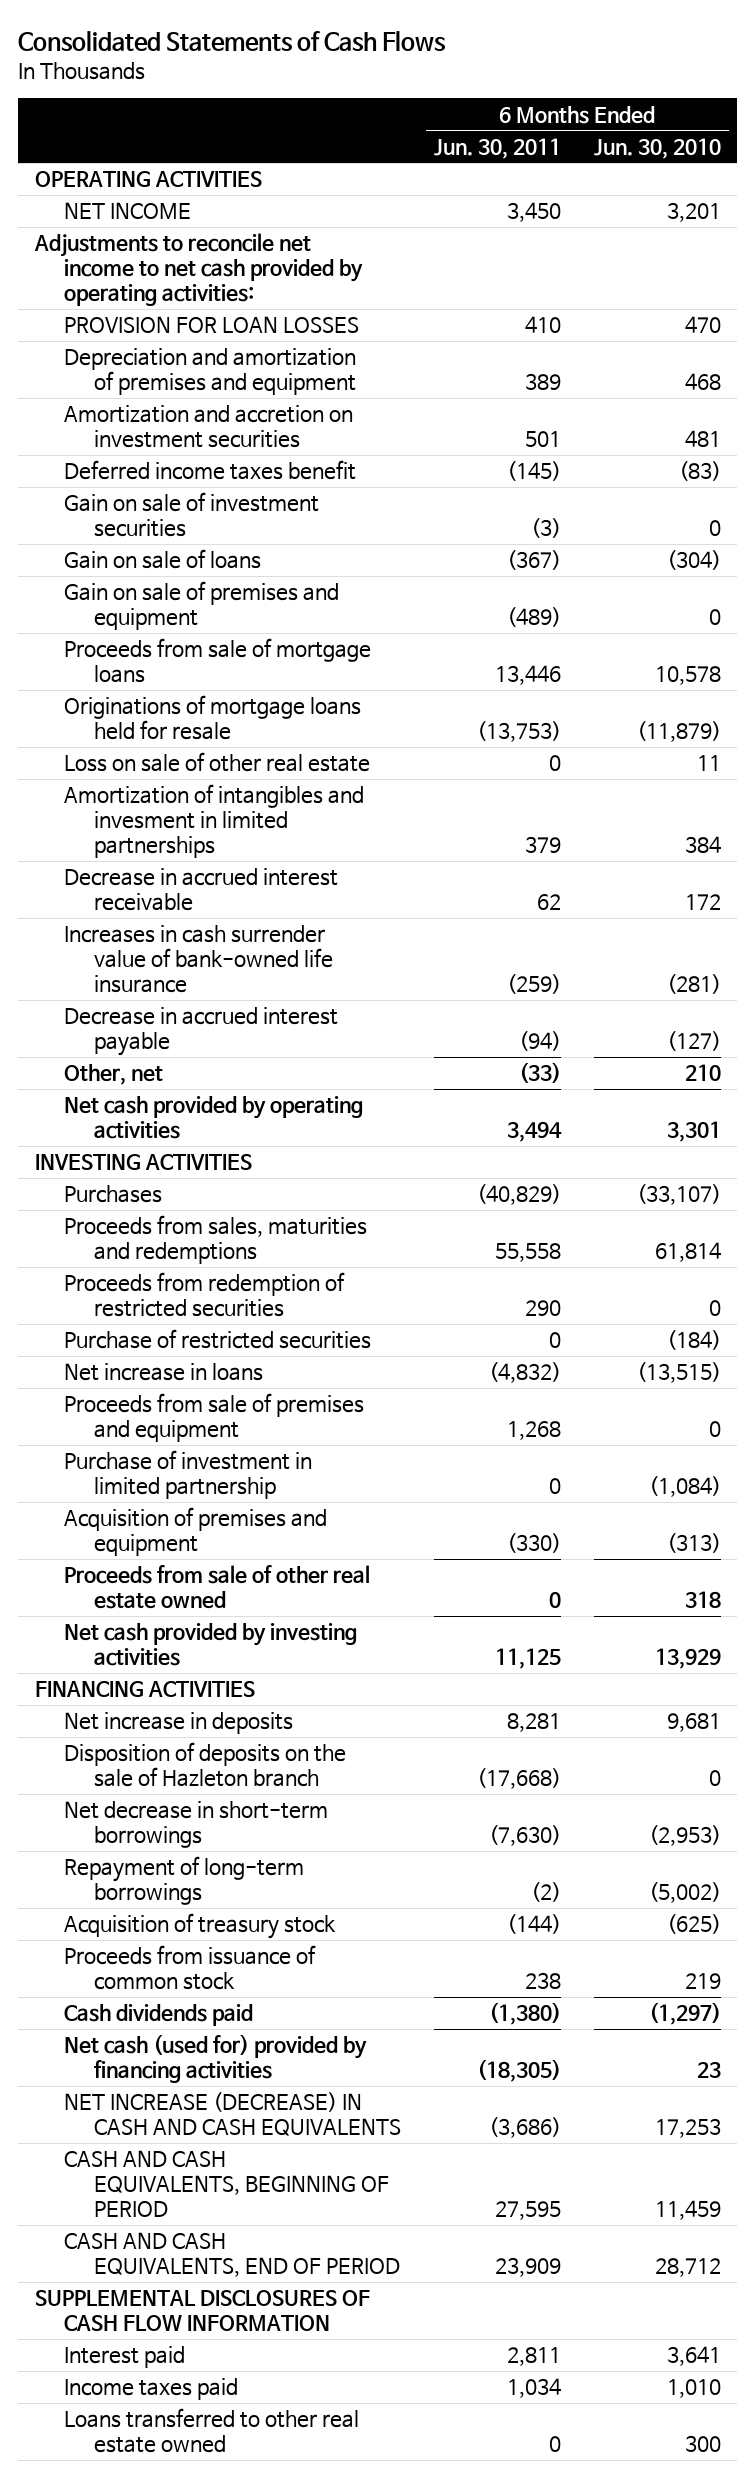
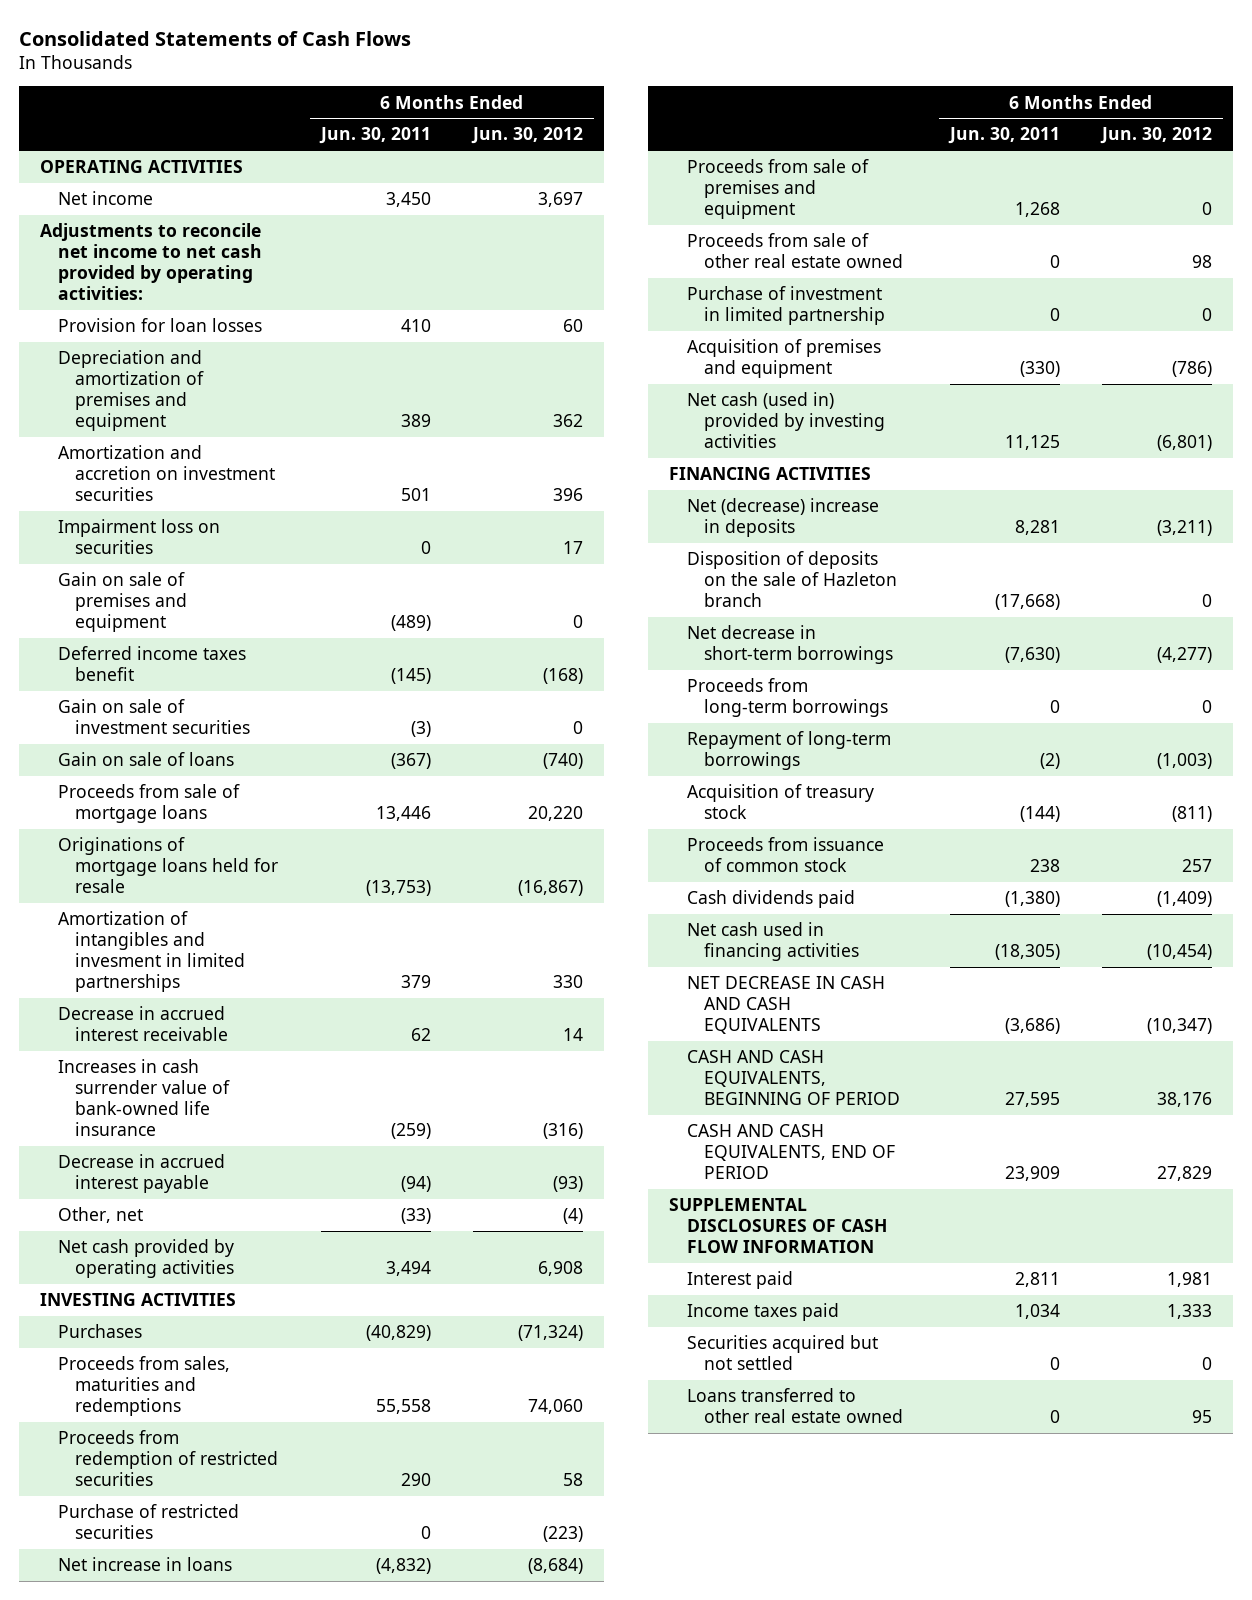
- | 6 Months Ended Jun. 30, 2011 | 6 Months Ended Jun. 30, 2010
+ | 6 Months Ended Jun. 30, 2011 | 6 Months Ended Jun. 30, 2012
- NET INCOME | 3,450 | 3,201
+ Net income | 3,450 | 3,697
- PROVISION FOR LOAN LOSSES | 410 | 470
+ Provision for loan losses | 410 | 60
+ Impairment loss on securities | 0 | 17
moved up: Gain on sale of premises and equipment | (489) | 0
- Loss on sale of other real estate | 0 | 11
moved up: Proceeds from sale of other real estate owned | 0 | 98
- Net cash provided by investing activities | 11,125 | 13,929
+ Net cash (used in) provided by investing activities | 11,125 | (6,801)
- Net increase in deposits | 8,281 | 9,681
+ Net (decrease) increase in deposits | 8,281 | (3,211)
+ Proceeds from long-term borrowings | 0 | 0
- Net cash (used for) provided by financing activities | (18,305) | 23
- NET INCREASE (DECREASE) IN CASH AND CASH EQUIVALENTS | (3,686) | 17,253
+ Net cash used in financing activities | (18,305) | (10,454)
+ NET DECREASE IN CASH AND CASH EQUIVALENTS | (3,686) | (10,347)
+ Securities acquired but not settled | 0 | 0

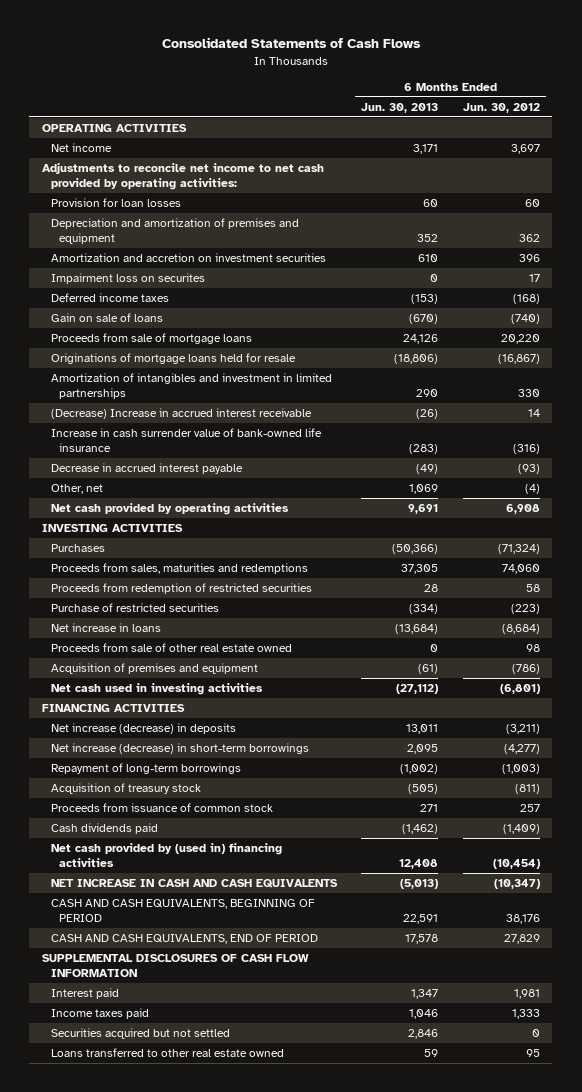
- | 6 Months Ended Jun. 30, 2011 | 6 Months Ended Jun. 30, 2012
+ | 6 Months Ended Jun. 30, 2013 | 6 Months Ended Jun. 30, 2012
- Impairment loss on securities | 0 | 17
- Gain on sale of premises and equipment | (489) | 0
- Deferred income taxes benefit | (145) | (168)
- Gain on sale of investment securities | (3) | 0
+ Impairment loss on securites | 0 | 17
+ Deferred income taxes | (153) | (168)
- Amortization of intangibles and invesment in limited partnerships | 379 | 330
- Decrease in accrued interest receivable | 62 | 14
- Increases in cash surrender value of bank-owned life insurance | (259) | (316)
+ Amortization of intangibles and investment in limited partnerships | 290 | 330
+ (Decrease) Increase in accrued interest receivable | (26) | 14
+ Increase in cash surrender value of bank-owned life insurance | (283) | (316)
- Proceeds from sale of premises and equipment | 1,268 | 0
- Purchase of investment in limited partnership | 0 | 0
- Net cash (used in) provided by investing activities | 11,125 | (6,801)
+ Net cash used in investing activities | (27,112) | (6,801)
- Net (decrease) increase in deposits | 8,281 | (3,211)
- Disposition of deposits on the sale of Hazleton branch | (17,668) | 0
- Net decrease in short-term borrowings | (7,630) | (4,277)
- Proceeds from long-term borrowings | 0 | 0
+ Net increase (decrease) in deposits | 13,011 | (3,211)
+ Net increase (decrease) in short-term borrowings | 2,095 | (4,277)
- Net cash used in financing activities | (18,305) | (10,454)
- NET DECREASE IN CASH AND CASH EQUIVALENTS | (3,686) | (10,347)
+ Net cash provided by (used in) financing activities | 12,408 | (10,454)
+ NET INCREASE IN CASH AND CASH EQUIVALENTS | (5,013) | (10,347)

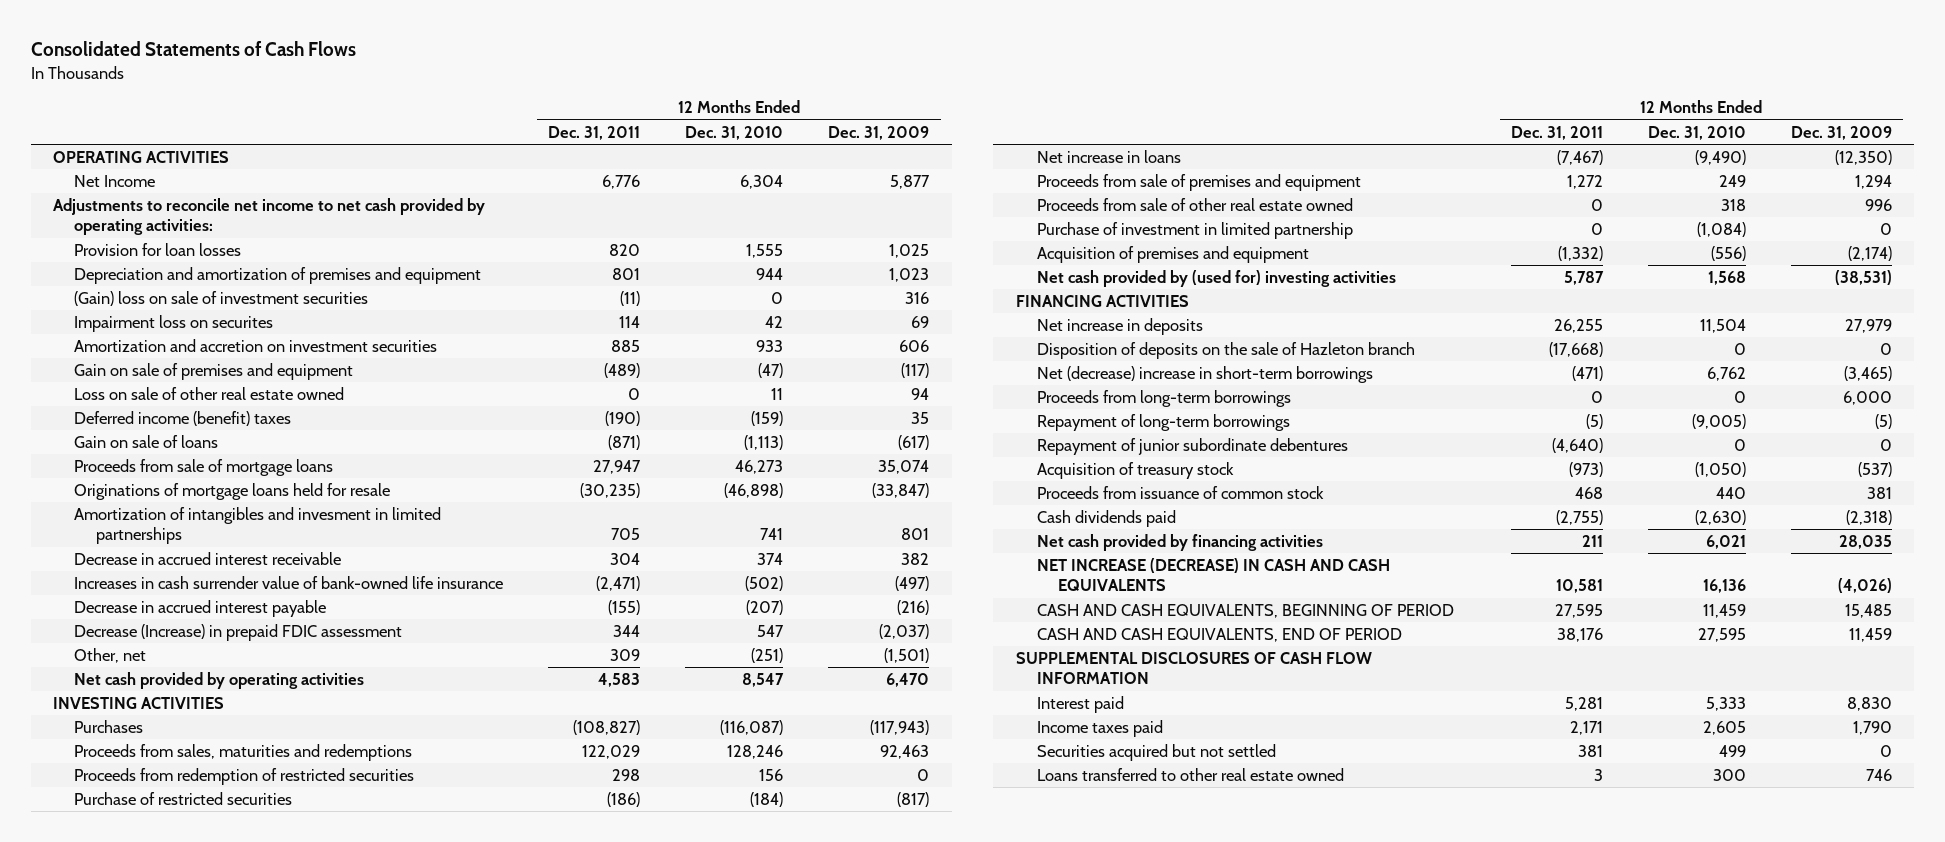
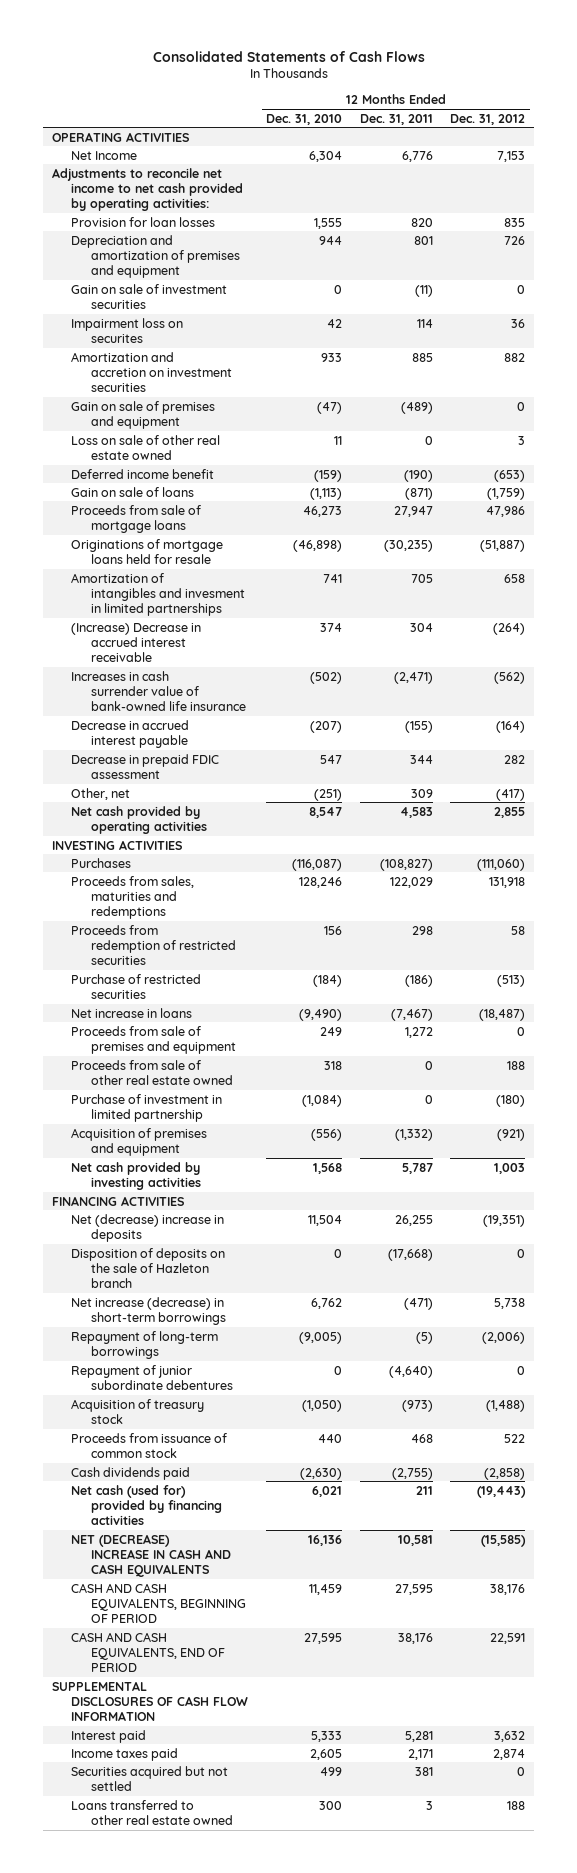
- | 12 Months Ended Dec. 31, 2011 | 12 Months Ended Dec. 31, 2010 | 12 Months Ended Dec. 31, 2009
+ | 12 Months Ended Dec. 31, 2010 | 12 Months Ended Dec. 31, 2011 | 12 Months Ended Dec. 31, 2012
- (Gain) loss on sale of investment securities | (11) | 0 | 316
+ Gain on sale of investment securities | 0 | (11) | 0
- Deferred income (benefit) taxes | (190) | (159) | 35
+ Deferred income benefit | (159) | (190) | (653)
- Decrease in accrued interest receivable | 304 | 374 | 382
+ (Increase) Decrease in accrued interest receivable | 374 | 304 | (264)
- Decrease (Increase) in prepaid FDIC assessment | 344 | 547 | (2,037)
+ Decrease in prepaid FDIC assessment | 547 | 344 | 282
- Net cash provided by (used for) investing activities | 5,787 | 1,568 | (38,531)
+ Net cash provided by investing activities | 1,568 | 5,787 | 1,003
- Net increase in deposits | 26,255 | 11,504 | 27,979
+ Net (decrease) increase in deposits | 11,504 | 26,255 | (19,351)
- Net (decrease) increase in short-term borrowings | (471) | 6,762 | (3,465)
- Proceeds from long-term borrowings | 0 | 0 | 6,000
+ Net increase (decrease) in short-term borrowings | 6,762 | (471) | 5,738
- Net cash provided by financing activities | 211 | 6,021 | 28,035
- NET INCREASE (DECREASE) IN CASH AND CASH EQUIVALENTS | 10,581 | 16,136 | (4,026)
+ Net cash (used for) provided by financing activities | 6,021 | 211 | (19,443)
+ NET (DECREASE) INCREASE IN CASH AND CASH EQUIVALENTS | 16,136 | 10,581 | (15,585)

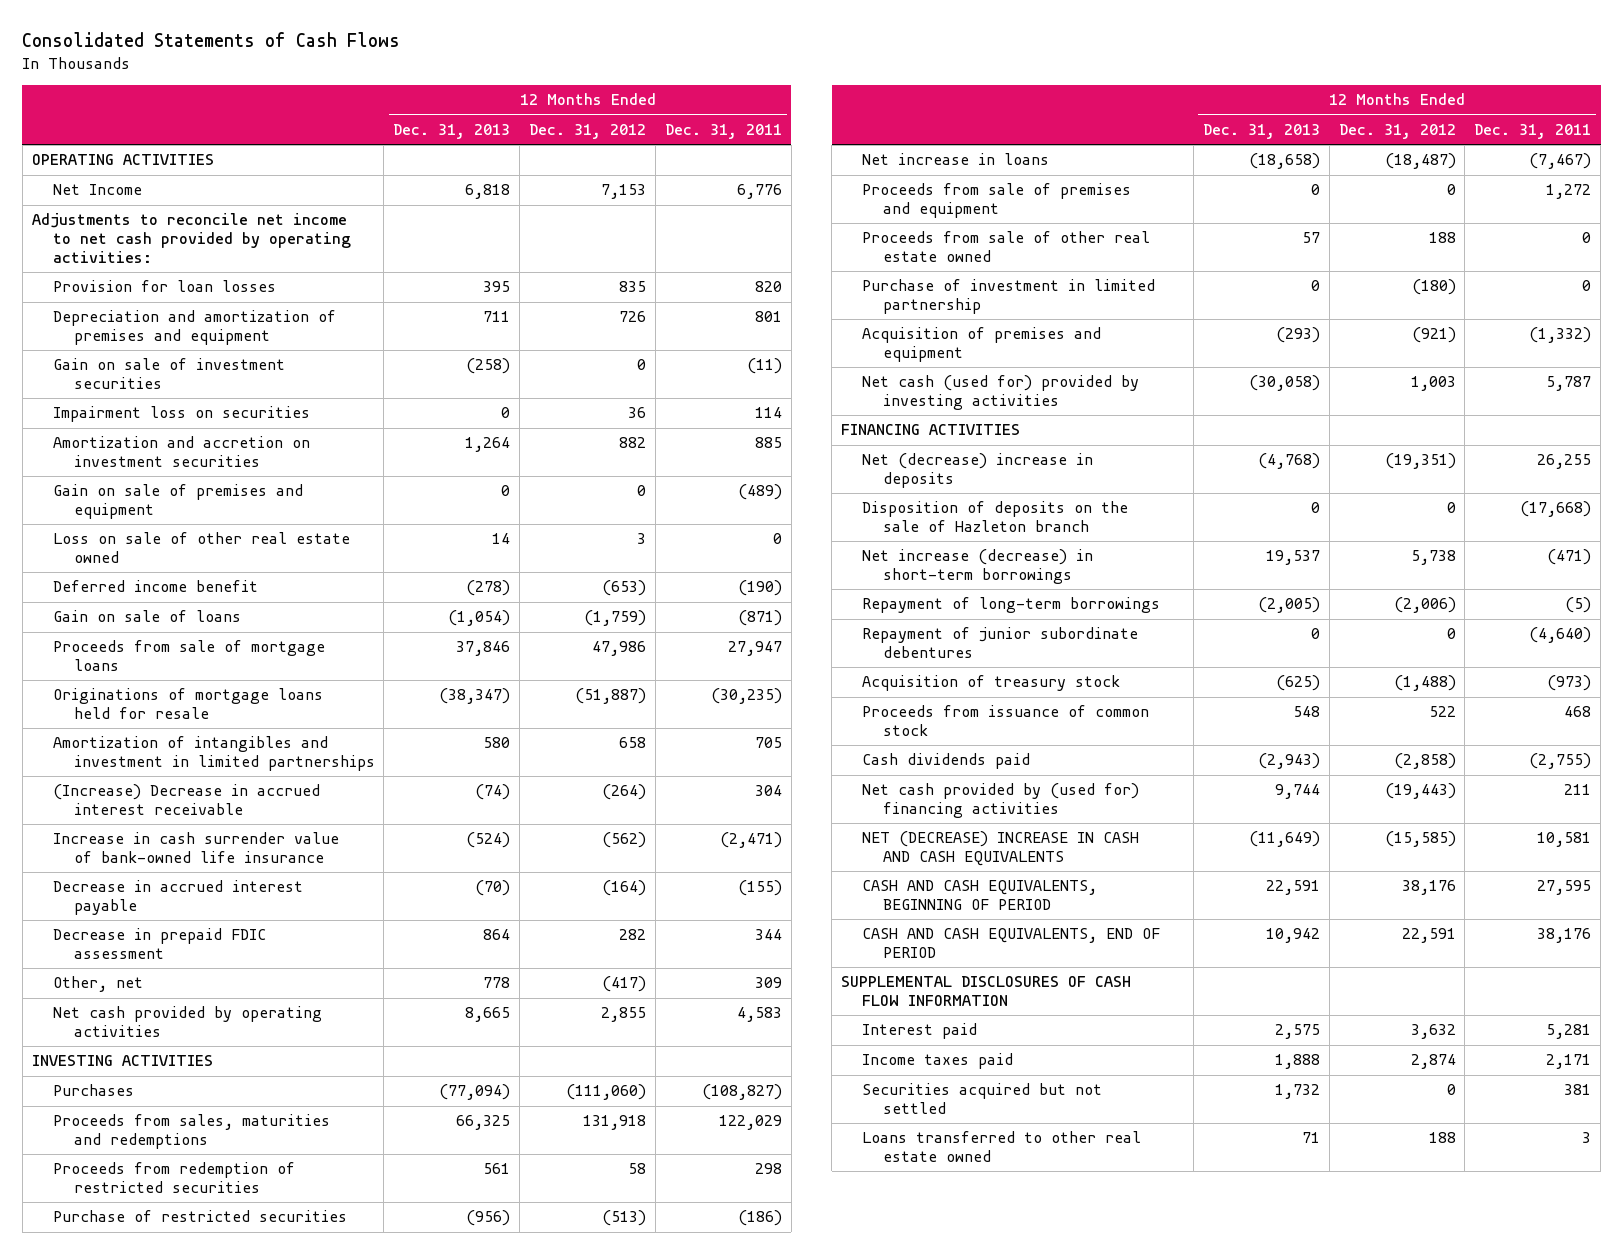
- | 12 Months Ended Dec. 31, 2010 | 12 Months Ended Dec. 31, 2011 | 12 Months Ended Dec. 31, 2012
+ | 12 Months Ended Dec. 31, 2013 | 12 Months Ended Dec. 31, 2012 | 12 Months Ended Dec. 31, 2011
- Impairment loss on securites | 42 | 114 | 36
+ Impairment loss on securities | 0 | 36 | 114
- Amortization of intangibles and invesment in limited partnerships | 741 | 705 | 658
+ Amortization of intangibles and investment in limited partnerships | 580 | 658 | 705
- Increases in cash surrender value of bank-owned life insurance | (502) | (2,471) | (562)
+ Increase in cash surrender value of bank-owned life insurance | (524) | (562) | (2,471)
- Net cash provided by investing activities | 1,568 | 5,787 | 1,003
+ Net cash (used for) provided by investing activities | (30,058) | 1,003 | 5,787
- Net cash (used for) provided by financing activities | 6,021 | 211 | (19,443)
+ Net cash provided by (used for) financing activities | 9,744 | (19,443) | 211

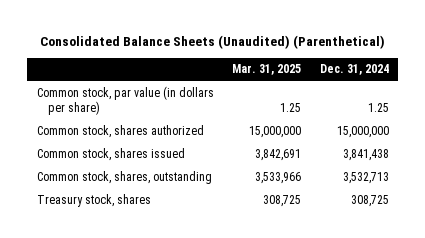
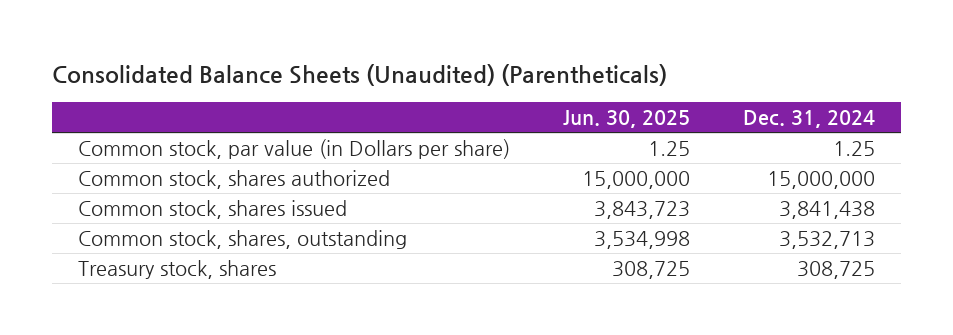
- Consolidated Balance Sheets (Unaudited) (Parenthetical)
+ Consolidated Balance Sheets (Unaudited) (Parentheticals)
- | Mar. 31, 2025 | Dec. 31, 2024
+ | Jun. 30, 2025 | Dec. 31, 2024
- Common stock, par value (in dollars per share) | 1.25 | 1.25
+ Common stock, par value (in Dollars per share) | 1.25 | 1.25

